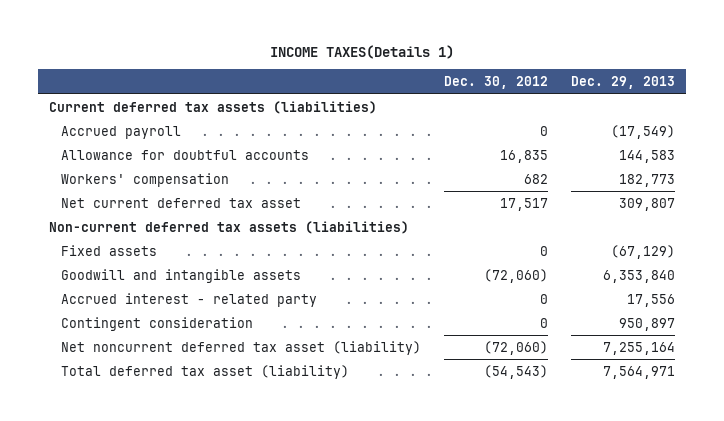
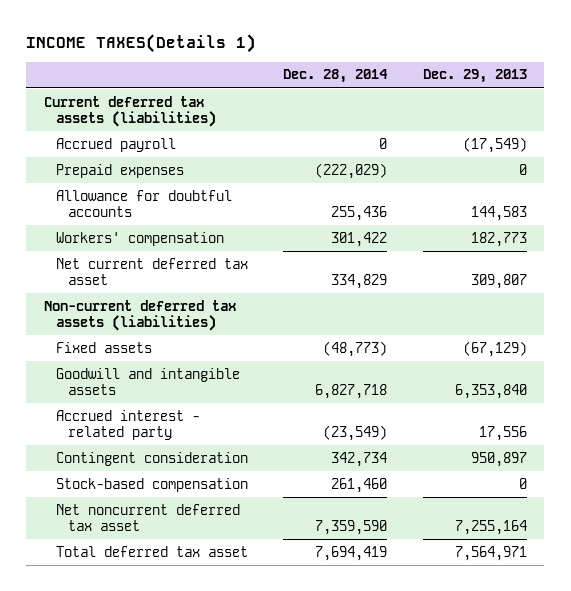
- | Dec. 30, 2012 | Dec. 29, 2013
+ | Dec. 28, 2014 | Dec. 29, 2013
+ Prepaid expenses | (222,029) | 0
- Net noncurrent deferred tax asset (liability) | (72,060) | 7,255,164
- Total deferred tax asset (liability) | (54,543) | 7,564,971
+ Stock-based compensation | 261,460 | 0
+ Net noncurrent deferred tax asset | 7,359,590 | 7,255,164
+ Total deferred tax asset | 7,694,419 | 7,564,971

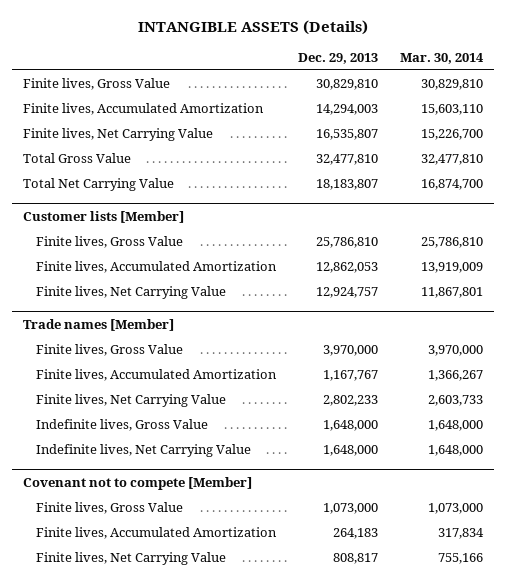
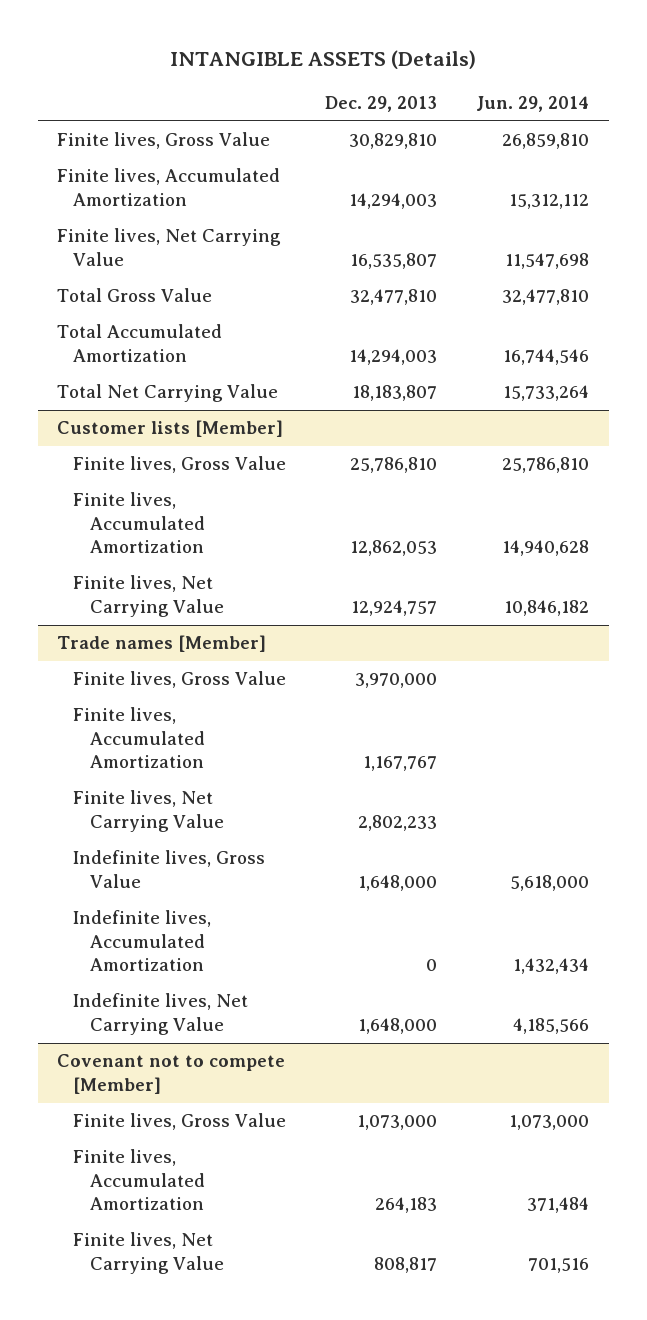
- | Dec. 29, 2013 | Mar. 30, 2014
+ | Dec. 29, 2013 | Jun. 29, 2014
+ Total Accumulated Amortization | 14,294,003 | 16,744,546
@ Trade names [Member]
+ Indefinite lives, Accumulated Amortization | 0 | 1,432,434

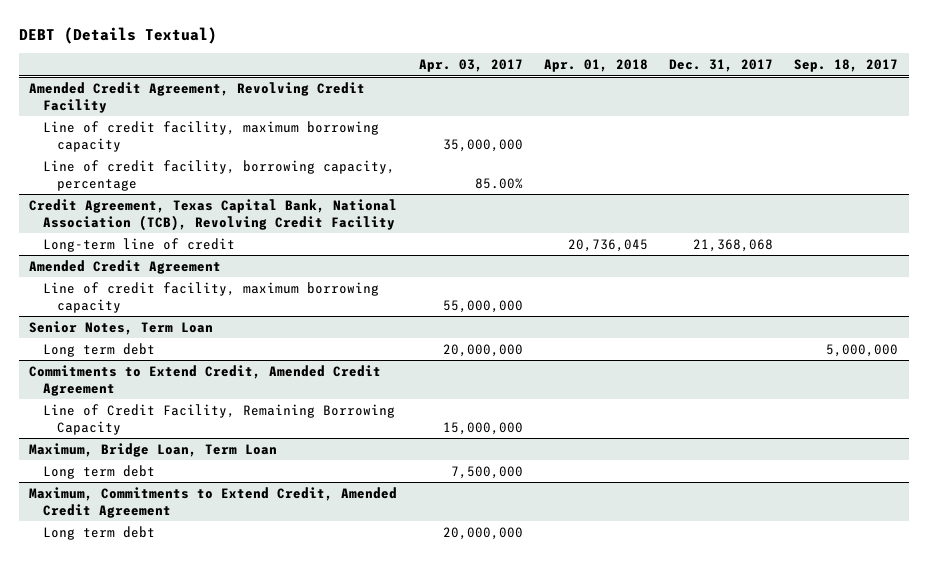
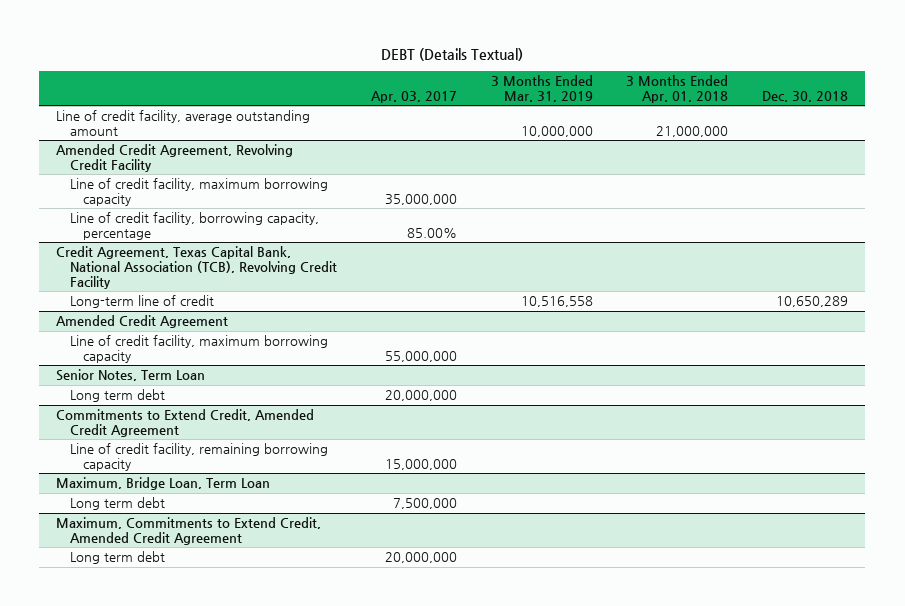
- | Apr. 03, 2017 | Apr. 01, 2018 | Dec. 31, 2017 | Sep. 18, 2017
+ | Apr. 03, 2017 | 3 Months Ended Mar. 31, 2019 | 3 Months Ended Apr. 01, 2018 | Dec. 30, 2018
+ Line of credit facility, average outstanding amount | | 10,000,000 | 21,000,000 |
@ Commitments to Extend Credit, Amended Credit Agreement
- Line of Credit Facility, Remaining Borrowing Capacity | 15,000,000 | | |
+ Line of credit facility, remaining borrowing capacity | 15,000,000 | | |

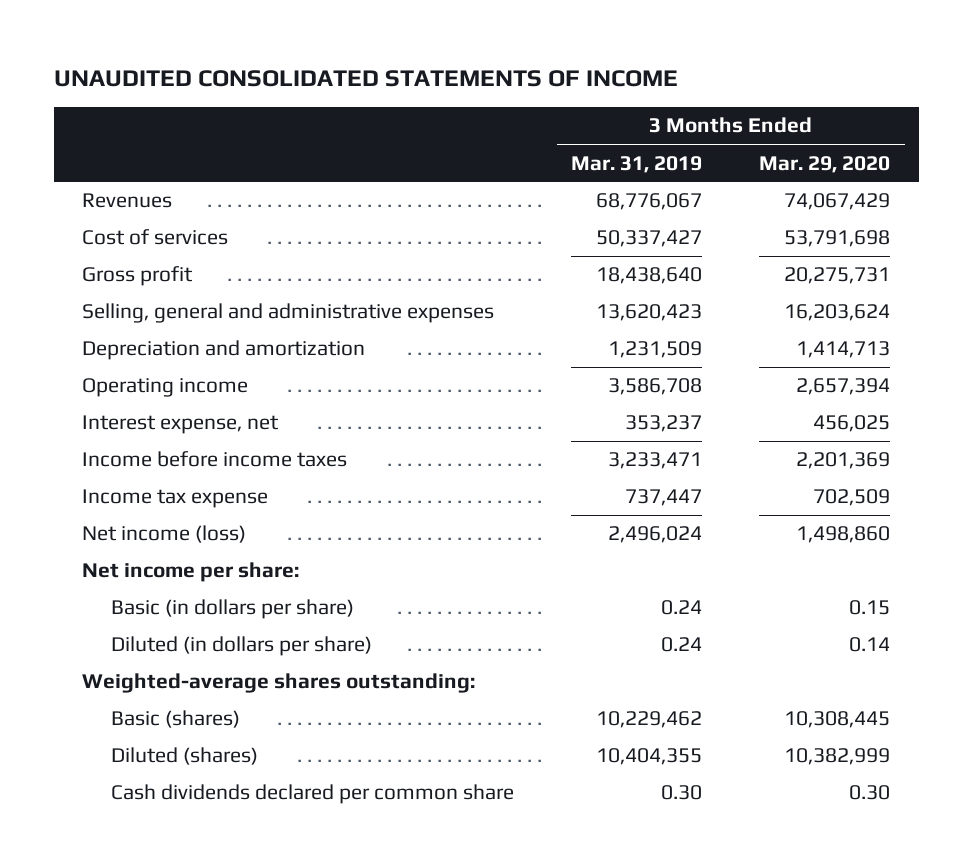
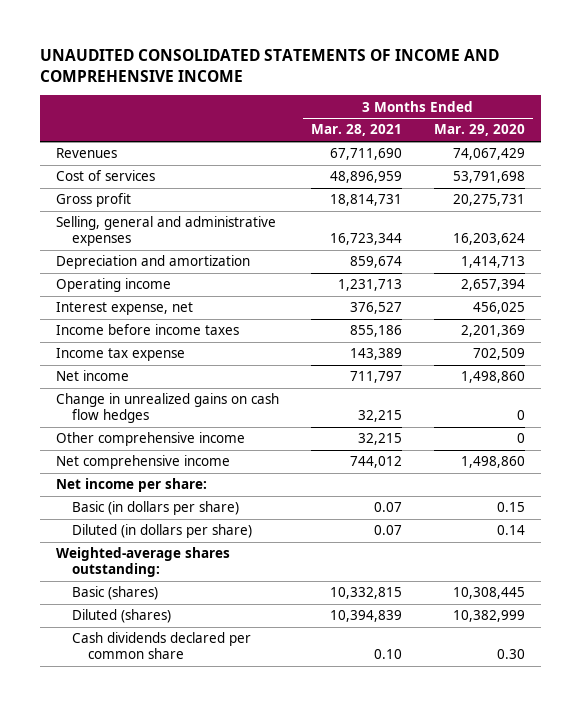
- UNAUDITED CONSOLIDATED STATEMENTS OF INCOME
+ UNAUDITED CONSOLIDATED STATEMENTS OF INCOME AND COMPREHENSIVE INCOME
- | 3 Months Ended Mar. 31, 2019 | 3 Months Ended Mar. 29, 2020
+ | 3 Months Ended Mar. 28, 2021 | 3 Months Ended Mar. 29, 2020
- Net income (loss) | 2,496,024 | 1,498,860
+ Net income | 711,797 | 1,498,860
+ Change in unrealized gains on cash flow hedges | 32,215 | 0
+ Other comprehensive income | 32,215 | 0
+ Net comprehensive income | 744,012 | 1,498,860

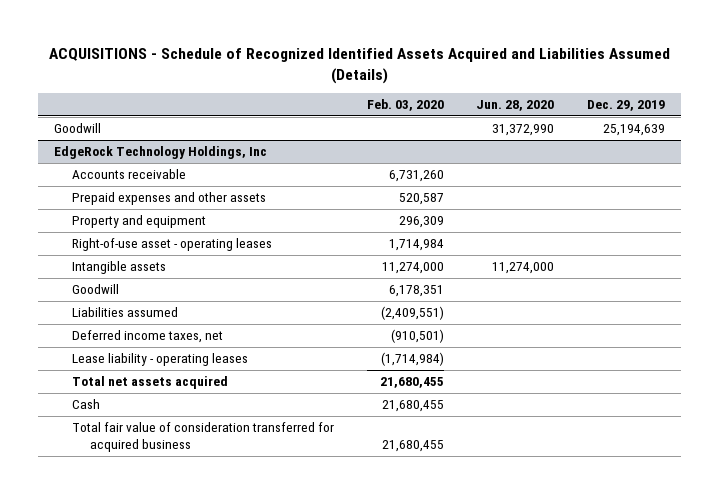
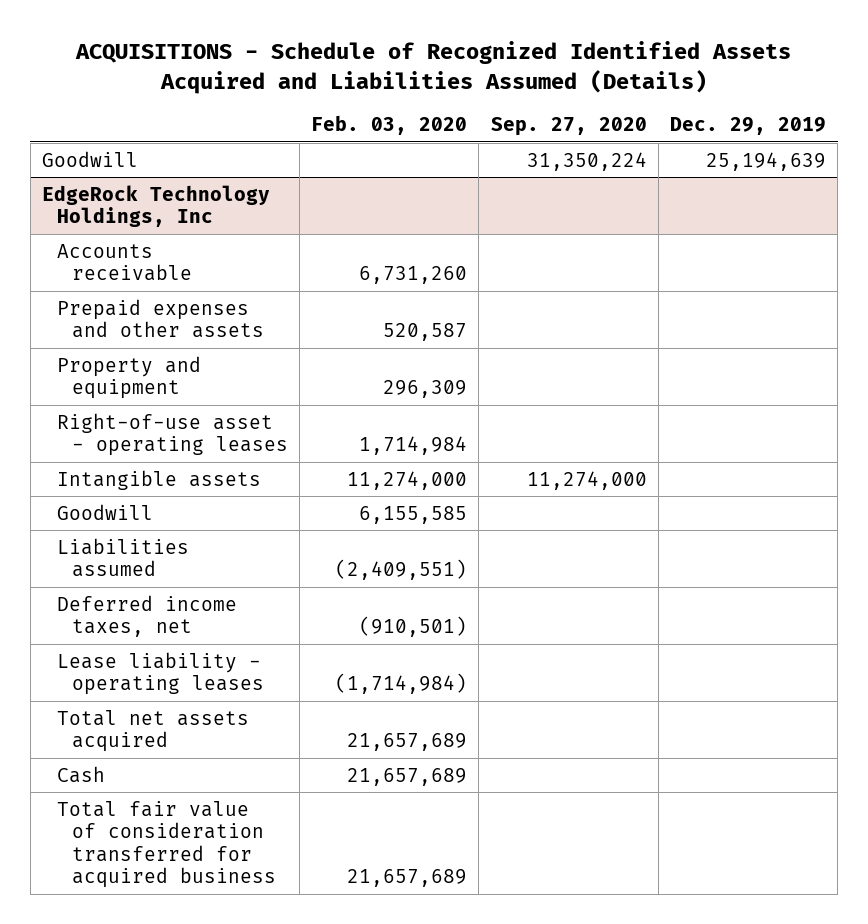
- | Feb. 03, 2020 | Jun. 28, 2020 | Dec. 29, 2019
+ | Feb. 03, 2020 | Sep. 27, 2020 | Dec. 29, 2019
@ EdgeRock Technology Holdings, Inc
- Goodwill | 6,178,351 | |
+ Goodwill | 6,155,585 | |
- Total net assets acquired | 21,680,455 | |
- Cash | 21,680,455 | |
- Total fair value of consideration transferred for acquired business | 21,680,455 | |
+ Total net assets acquired | 21,657,689 | |
+ Cash | 21,657,689 | |
+ Total fair value of consideration transferred for acquired business | 21,657,689 | |

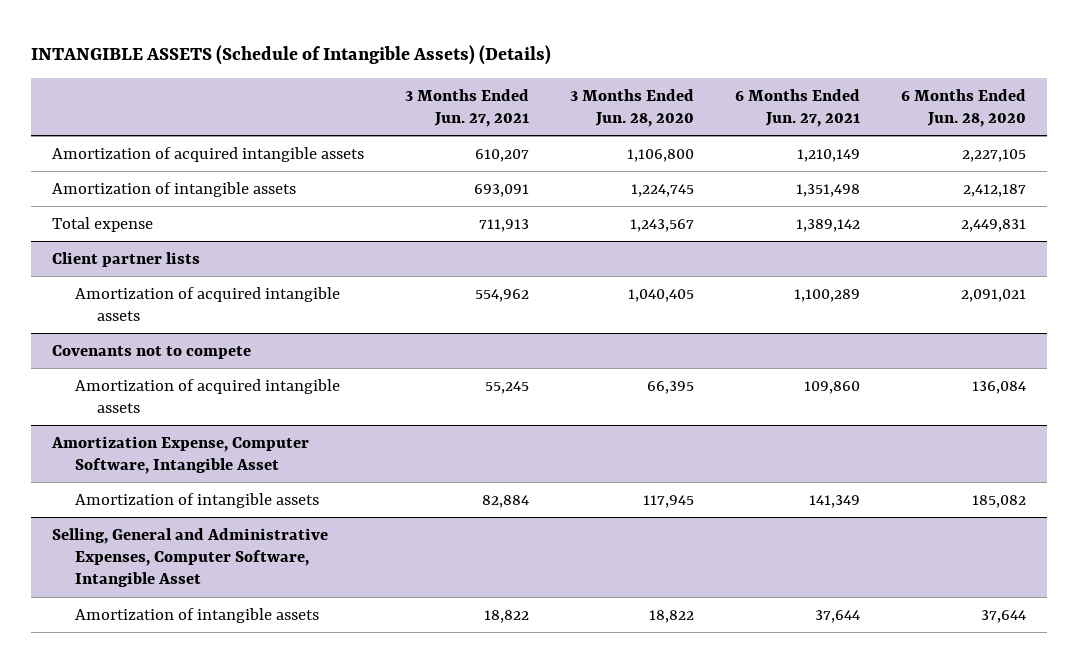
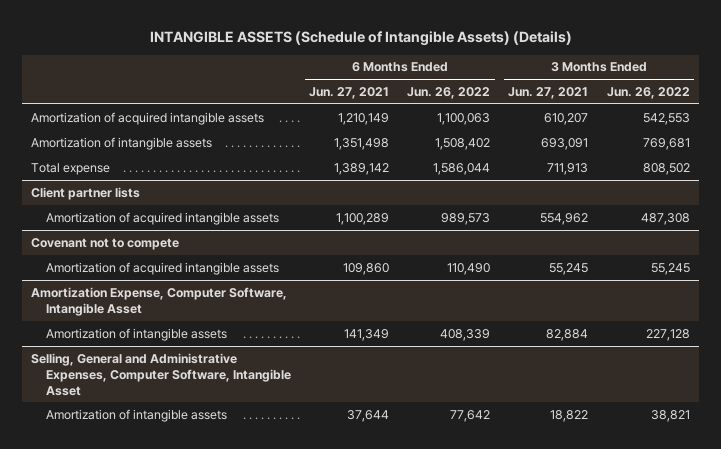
- | 3 Months Ended Jun. 27, 2021 | 3 Months Ended Jun. 28, 2020 | 6 Months Ended Jun. 27, 2021 | 6 Months Ended Jun. 28, 2020
+ | 6 Months Ended Jun. 27, 2021 | 6 Months Ended Jun. 26, 2022 | 3 Months Ended Jun. 27, 2021 | 3 Months Ended Jun. 26, 2022
- Covenants not to compete
+ Covenant not to compete

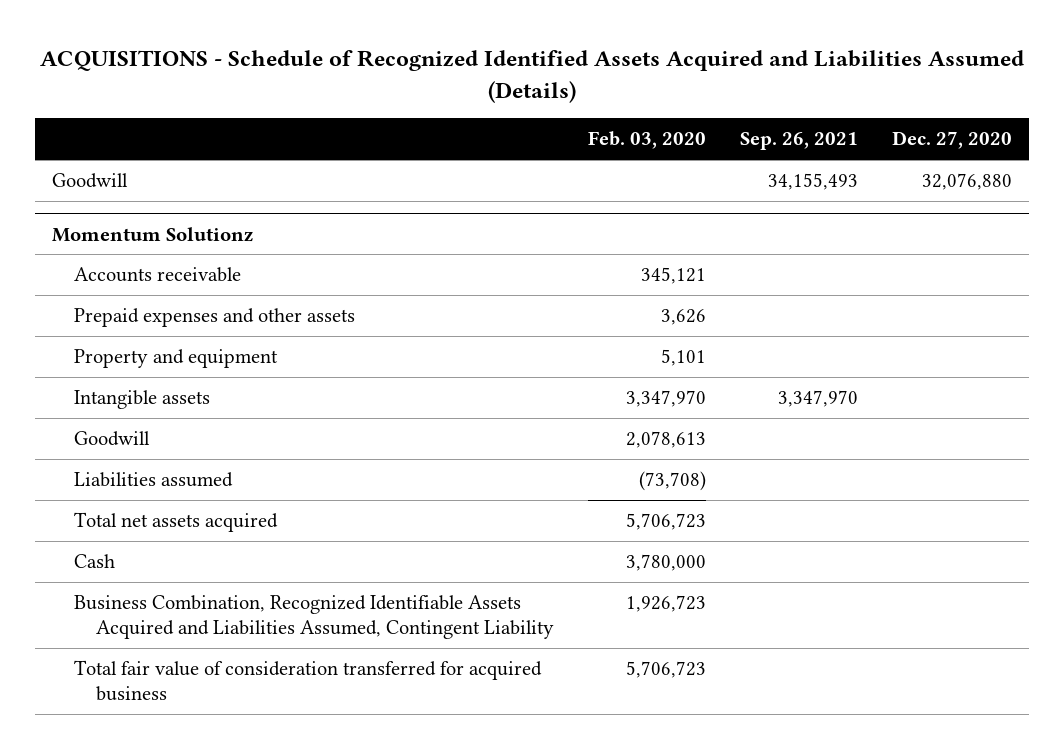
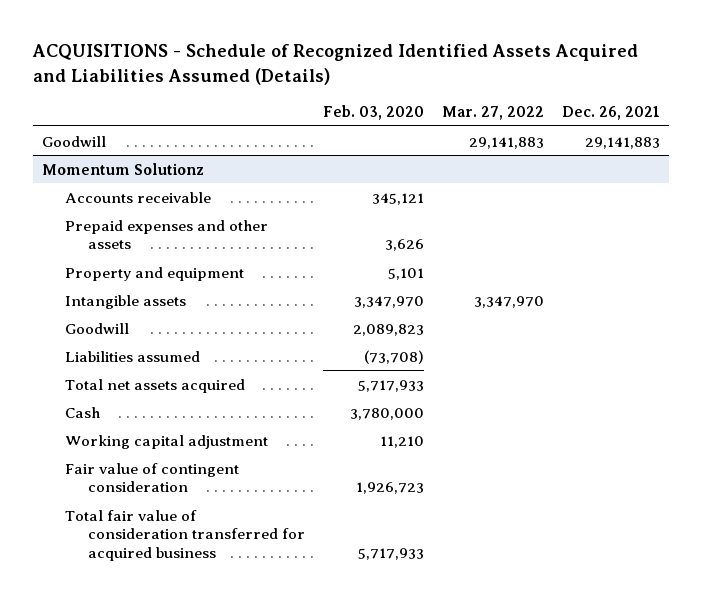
- | Feb. 03, 2020 | Sep. 26, 2021 | Dec. 27, 2020
+ | Feb. 03, 2020 | Mar. 27, 2022 | Dec. 26, 2021
@ Momentum Solutionz
- Goodwill | 2,078,613 | |
+ Goodwill | 2,089,823 | |
- Total net assets acquired | 5,706,723 | |
+ Total net assets acquired | 5,717,933 | |
- Business Combination, Recognized Identifiable Assets Acquired and Liabilities Assumed, Contingent Liability | 1,926,723 | |
- Total fair value of consideration transferred for acquired business | 5,706,723 | |
+ Working capital adjustment | 11,210 | |
+ Fair value of contingent consideration | 1,926,723 | |
+ Total fair value of consideration transferred for acquired business | 5,717,933 | |

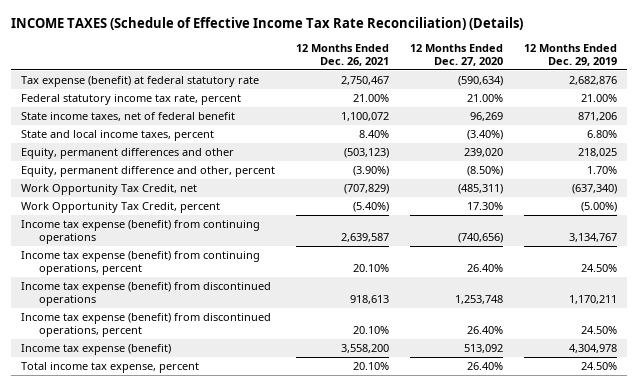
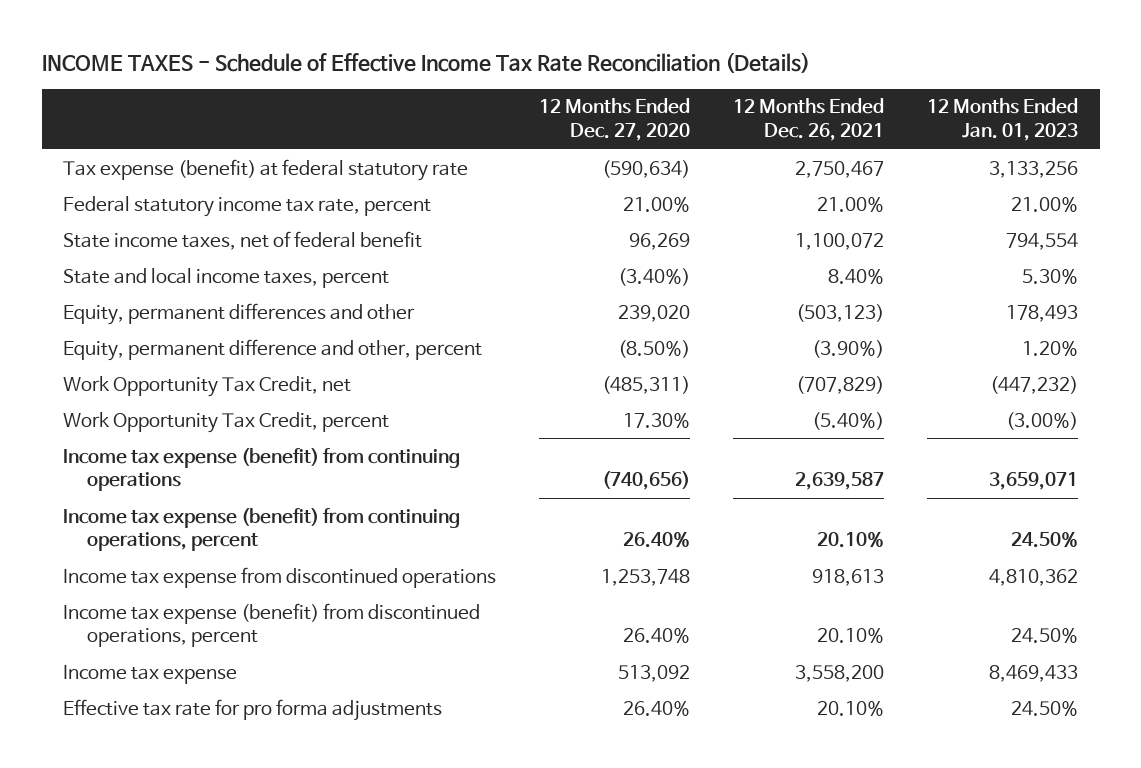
- INCOME TAXES (Schedule of Effective Income Tax Rate Reconciliation) (Details)
+ INCOME TAXES - Schedule of Effective Income Tax Rate Reconciliation (Details)
- | 12 Months Ended Dec. 26, 2021 | 12 Months Ended Dec. 27, 2020 | 12 Months Ended Dec. 29, 2019
+ | 12 Months Ended Dec. 27, 2020 | 12 Months Ended Dec. 26, 2021 | 12 Months Ended Jan. 01, 2023
- Income tax expense (benefit) from discontinued operations | 918,613 | 1,253,748 | 1,170,211
+ Income tax expense from discontinued operations | 1,253,748 | 918,613 | 4,810,362
- Income tax expense (benefit) | 3,558,200 | 513,092 | 4,304,978
- Total income tax expense, percent | 20.10% | 26.40% | 24.50%
+ Income tax expense | 513,092 | 3,558,200 | 8,469,433
+ Effective tax rate for pro forma adjustments | 26.40% | 20.10% | 24.50%

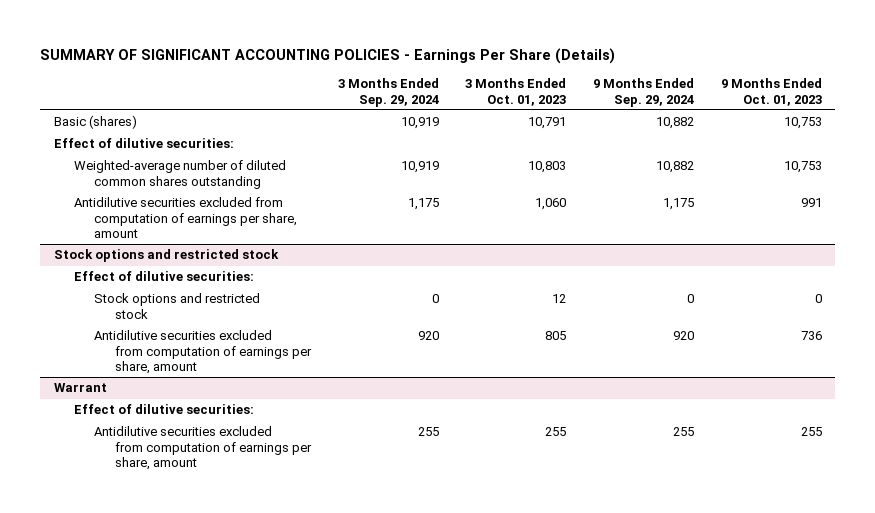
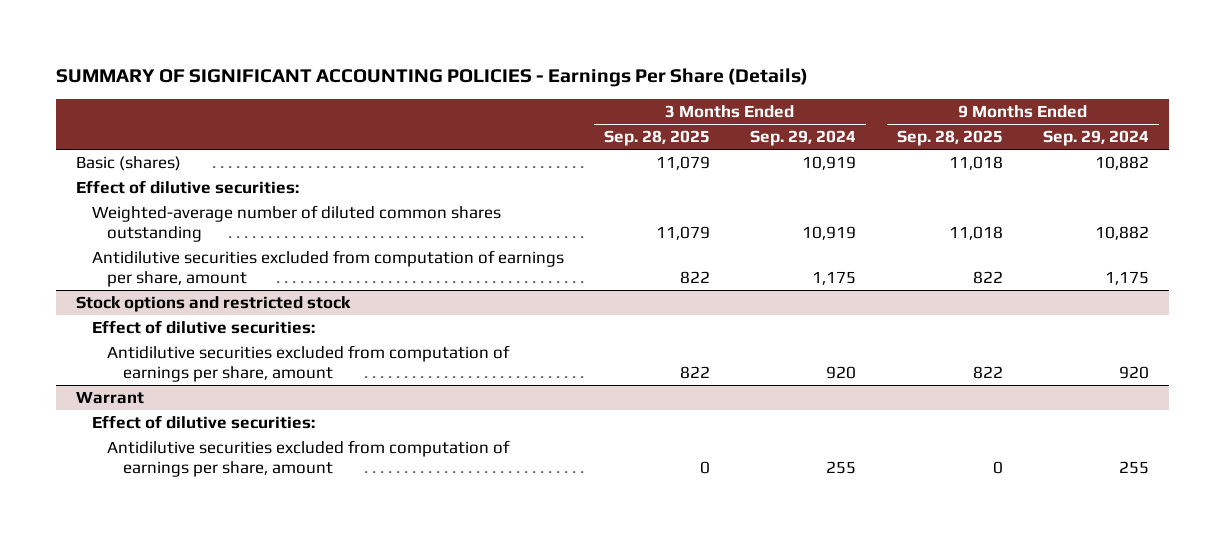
- | 3 Months Ended Sep. 29, 2024 | 3 Months Ended Oct. 01, 2023 | 9 Months Ended Sep. 29, 2024 | 9 Months Ended Oct. 01, 2023
+ | 3 Months Ended Sep. 28, 2025 | 3 Months Ended Sep. 29, 2024 | 9 Months Ended Sep. 28, 2025 | 9 Months Ended Sep. 29, 2024
@ Stock options and restricted stock
- Stock options and restricted stock | 0 | 12 | 0 | 0

